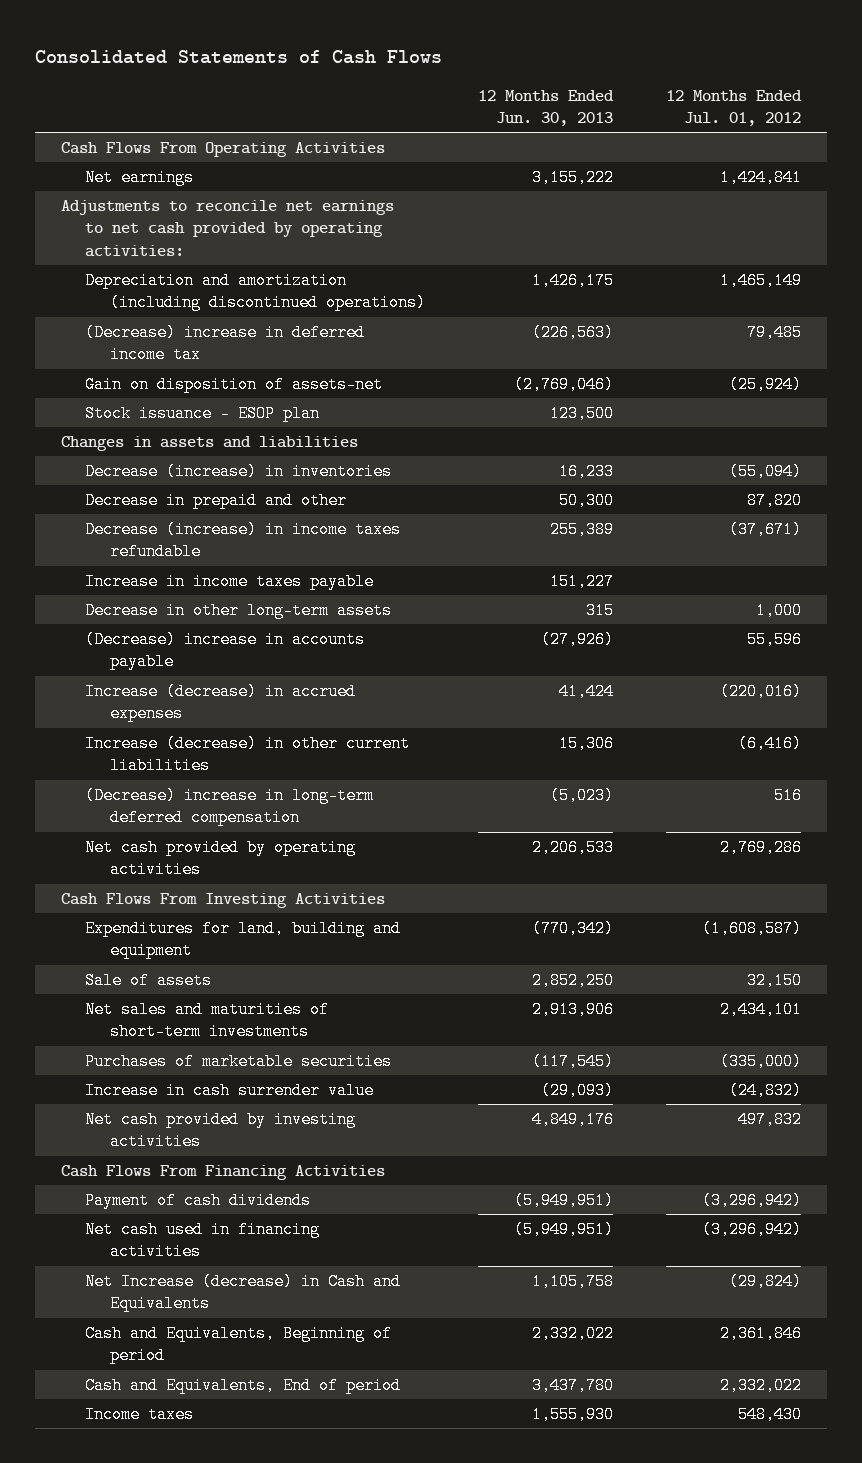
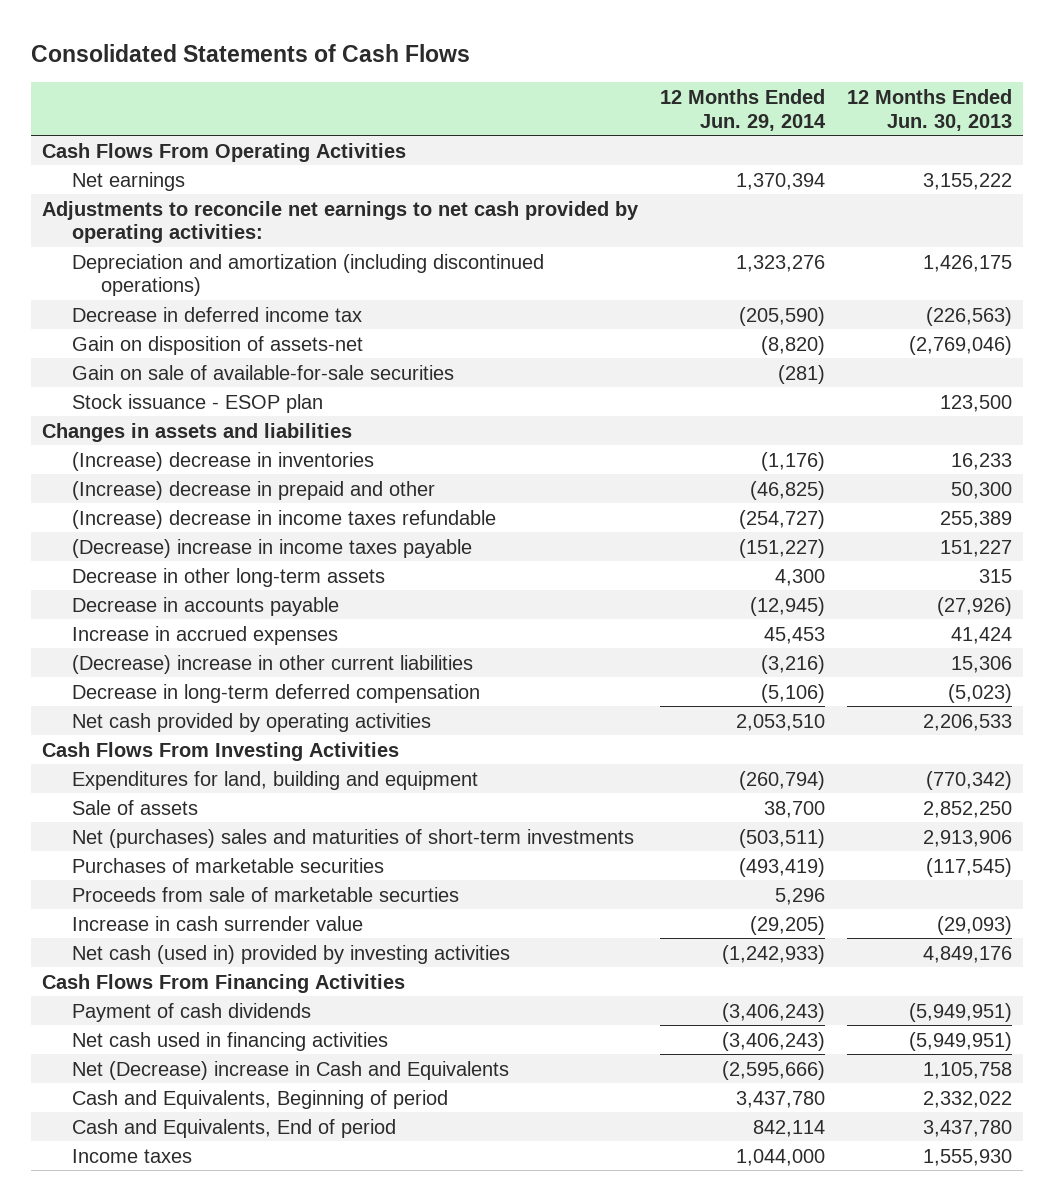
- | 12 Months Ended Jun. 30, 2013 | 12 Months Ended Jul. 01, 2012
+ | 12 Months Ended Jun. 29, 2014 | 12 Months Ended Jun. 30, 2013
- (Decrease) increase in deferred income tax | (226,563) | 79,485
+ Decrease in deferred income tax | (205,590) | (226,563)
+ Gain on sale of available-for-sale securities | (281) |
- Decrease (increase) in inventories | 16,233 | (55,094)
- Decrease in prepaid and other | 50,300 | 87,820
- Decrease (increase) in income taxes refundable | 255,389 | (37,671)
- Increase in income taxes payable | 151,227 |
+ (Increase) decrease in inventories | (1,176) | 16,233
+ (Increase) decrease in prepaid and other | (46,825) | 50,300
+ (Increase) decrease in income taxes refundable | (254,727) | 255,389
+ (Decrease) increase in income taxes payable | (151,227) | 151,227
- (Decrease) increase in accounts payable | (27,926) | 55,596
- Increase (decrease) in accrued expenses | 41,424 | (220,016)
- Increase (decrease) in other current liabilities | 15,306 | (6,416)
- (Decrease) increase in long-term deferred compensation | (5,023) | 516
+ Decrease in accounts payable | (12,945) | (27,926)
+ Increase in accrued expenses | 45,453 | 41,424
+ (Decrease) increase in other current liabilities | (3,216) | 15,306
+ Decrease in long-term deferred compensation | (5,106) | (5,023)
- Net sales and maturities of short-term investments | 2,913,906 | 2,434,101
+ Net (purchases) sales and maturities of short-term investments | (503,511) | 2,913,906
+ Proceeds from sale of marketable securties | 5,296 |
- Net cash provided by investing activities | 4,849,176 | 497,832
+ Net cash (used in) provided by investing activities | (1,242,933) | 4,849,176
- Net Increase (decrease) in Cash and Equivalents | 1,105,758 | (29,824)
+ Net (Decrease) increase in Cash and Equivalents | (2,595,666) | 1,105,758

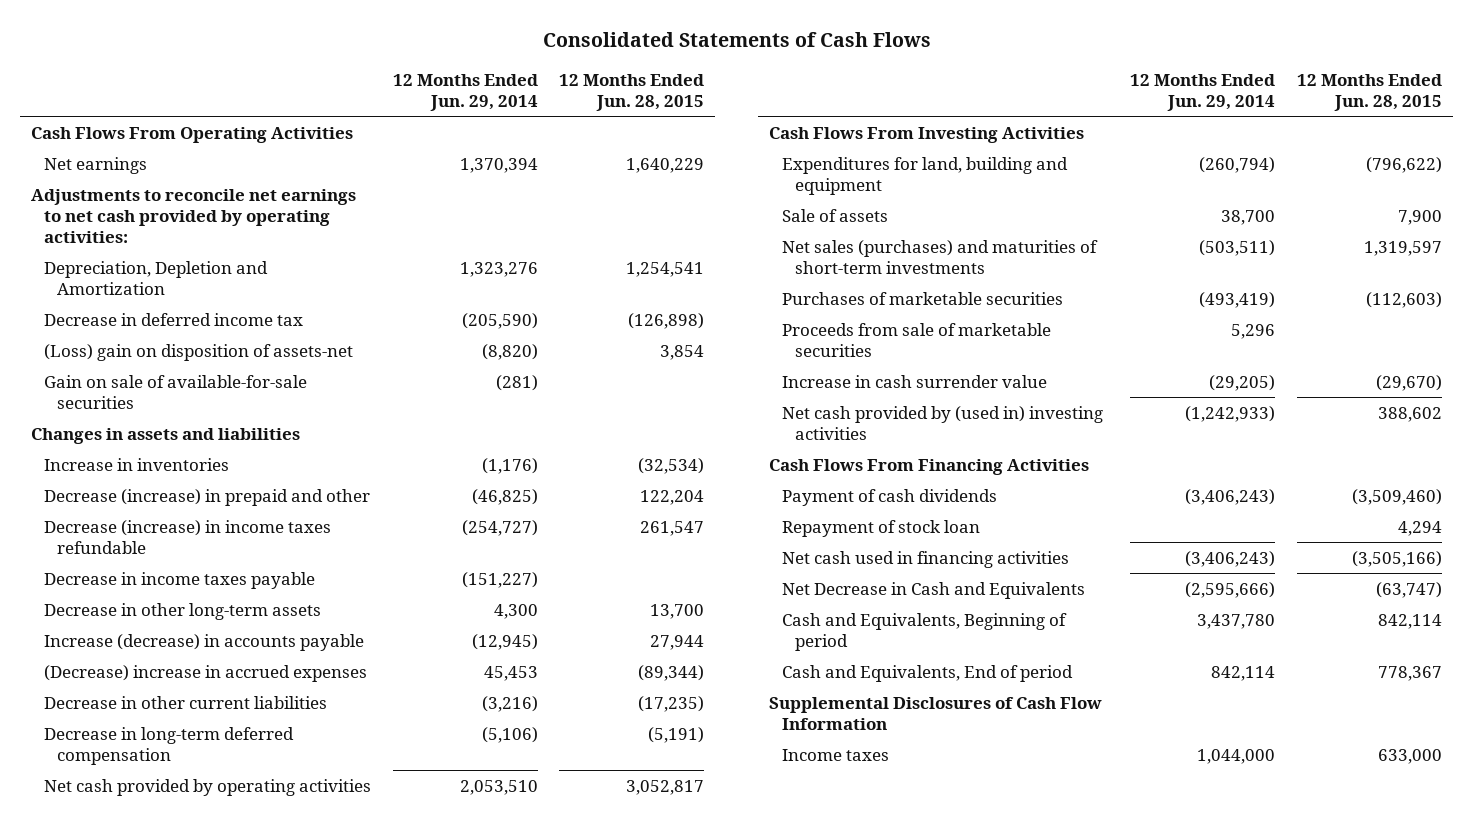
- | 12 Months Ended Jun. 29, 2014 | 12 Months Ended Jun. 30, 2013
+ | 12 Months Ended Jun. 29, 2014 | 12 Months Ended Jun. 28, 2015
- Depreciation and amortization (including discontinued operations) | 1,323,276 | 1,426,175
+ Depreciation, Depletion and Amortization | 1,323,276 | 1,254,541
- Gain on disposition of assets-net | (8,820) | (2,769,046)
+ (Loss) gain on disposition of assets-net | (8,820) | 3,854
- Stock issuance - ESOP plan | | 123,500
- (Increase) decrease in inventories | (1,176) | 16,233
- (Increase) decrease in prepaid and other | (46,825) | 50,300
- (Increase) decrease in income taxes refundable | (254,727) | 255,389
- (Decrease) increase in income taxes payable | (151,227) | 151,227
+ Increase in inventories | (1,176) | (32,534)
+ Decrease (increase) in prepaid and other | (46,825) | 122,204
+ Decrease (increase) in income taxes refundable | (254,727) | 261,547
+ Decrease in income taxes payable | (151,227) |
- Decrease in accounts payable | (12,945) | (27,926)
- Increase in accrued expenses | 45,453 | 41,424
- (Decrease) increase in other current liabilities | (3,216) | 15,306
+ Increase (decrease) in accounts payable | (12,945) | 27,944
+ (Decrease) increase in accrued expenses | 45,453 | (89,344)
+ Decrease in other current liabilities | (3,216) | (17,235)
- Net (purchases) sales and maturities of short-term investments | (503,511) | 2,913,906
+ Net sales (purchases) and maturities of short-term investments | (503,511) | 1,319,597
- Proceeds from sale of marketable securties | 5,296 |
+ Proceeds from sale of marketable securities | 5,296 |
- Net cash (used in) provided by investing activities | (1,242,933) | 4,849,176
+ Net cash provided by (used in) investing activities | (1,242,933) | 388,602
+ Repayment of stock loan | | 4,294
- Net (Decrease) increase in Cash and Equivalents | (2,595,666) | 1,105,758
+ Net Decrease in Cash and Equivalents | (2,595,666) | (63,747)
+ Supplemental Disclosures of Cash Flow Information

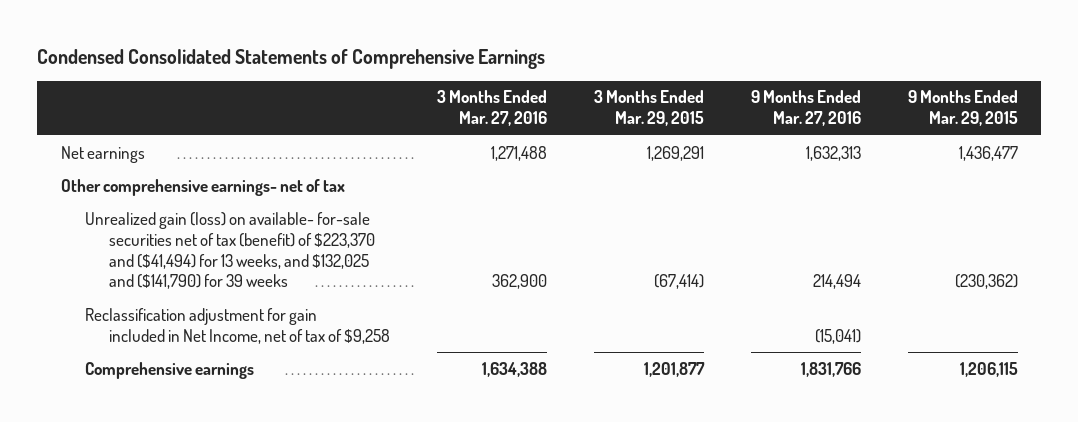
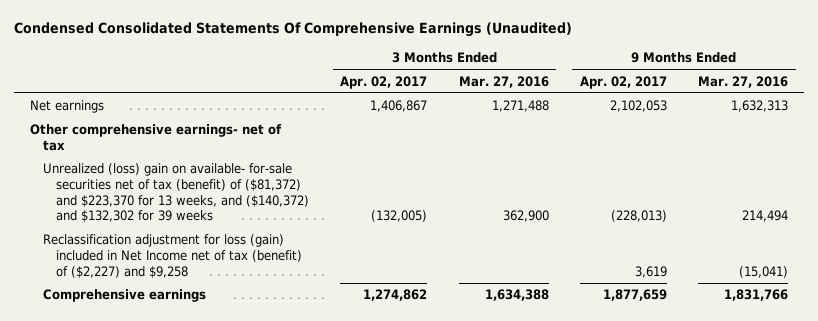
- Condensed Consolidated Statements of Comprehensive Earnings
+ Condensed Consolidated Statements Of Comprehensive Earnings (Unaudited)
- | 3 Months Ended Mar. 27, 2016 | 3 Months Ended Mar. 29, 2015 | 9 Months Ended Mar. 27, 2016 | 9 Months Ended Mar. 29, 2015
+ | 3 Months Ended Apr. 02, 2017 | 3 Months Ended Mar. 27, 2016 | 9 Months Ended Apr. 02, 2017 | 9 Months Ended Mar. 27, 2016
- Unrealized gain (loss) on available- for-sale securities net of tax (benefit) of $223,370 and ($41,494) for 13 weeks, and $132,025 and ($141,790) for 39 weeks | 362,900 | (67,414) | 214,494 | (230,362)
- Reclassification adjustment for gain included in Net Income, net of tax of $9,258 | | | (15,041) |
+ Unrealized (loss) gain on available- for-sale securities net of tax (benefit) of ($81,372) and $223,370 for 13 weeks, and ($140,372) and $132,302 for 39 weeks | (132,005) | 362,900 | (228,013) | 214,494
+ Reclassification adjustment for loss (gain) included in Net Income net of tax (benefit) of ($2,227) and $9,258 | | | 3,619 | (15,041)

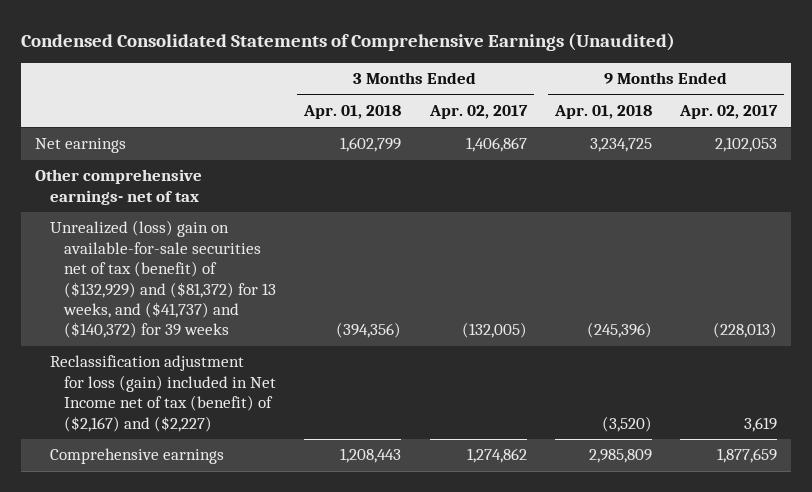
- Condensed Consolidated Statements Of Comprehensive Earnings (Unaudited)
+ Condensed Consolidated Statements of Comprehensive Earnings (Unaudited)
- | 3 Months Ended Apr. 02, 2017 | 3 Months Ended Mar. 27, 2016 | 9 Months Ended Apr. 02, 2017 | 9 Months Ended Mar. 27, 2016
+ | 3 Months Ended Apr. 01, 2018 | 3 Months Ended Apr. 02, 2017 | 9 Months Ended Apr. 01, 2018 | 9 Months Ended Apr. 02, 2017
- Unrealized (loss) gain on available- for-sale securities net of tax (benefit) of ($81,372) and $223,370 for 13 weeks, and ($140,372) and $132,302 for 39 weeks | (132,005) | 362,900 | (228,013) | 214,494
- Reclassification adjustment for loss (gain) included in Net Income net of tax (benefit) of ($2,227) and $9,258 | | | 3,619 | (15,041)
+ Unrealized (loss) gain on available-for-sale securities net of tax (benefit) of ($132,929) and ($81,372) for 13 weeks, and ($41,737) and ($140,372) for 39 weeks | (394,356) | (132,005) | (245,396) | (228,013)
+ Reclassification adjustment for loss (gain) included in Net Income net of tax (benefit) of ($2,167) and ($2,227) | | | (3,520) | 3,619

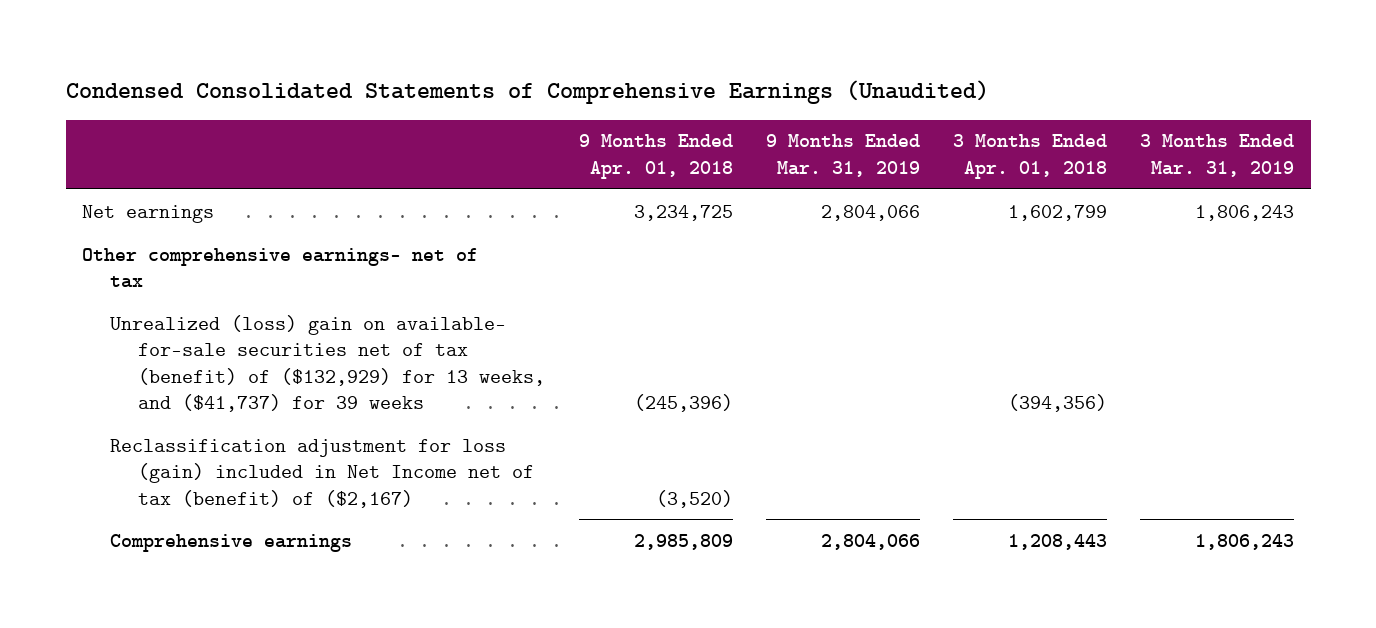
- | 3 Months Ended Apr. 01, 2018 | 3 Months Ended Apr. 02, 2017 | 9 Months Ended Apr. 01, 2018 | 9 Months Ended Apr. 02, 2017
+ | 9 Months Ended Apr. 01, 2018 | 9 Months Ended Mar. 31, 2019 | 3 Months Ended Apr. 01, 2018 | 3 Months Ended Mar. 31, 2019
- Unrealized (loss) gain on available-for-sale securities net of tax (benefit) of ($132,929) and ($81,372) for 13 weeks, and ($41,737) and ($140,372) for 39 weeks | (394,356) | (132,005) | (245,396) | (228,013)
- Reclassification adjustment for loss (gain) included in Net Income net of tax (benefit) of ($2,167) and ($2,227) | | | (3,520) | 3,619
+ Unrealized (loss) gain on available- for-sale securities net of tax (benefit) of ($132,929) for 13 weeks, and ($41,737) for 39 weeks | (245,396) | | (394,356) |
+ Reclassification adjustment for loss (gain) included in Net Income net of tax (benefit) of ($2,167) | (3,520) | | |

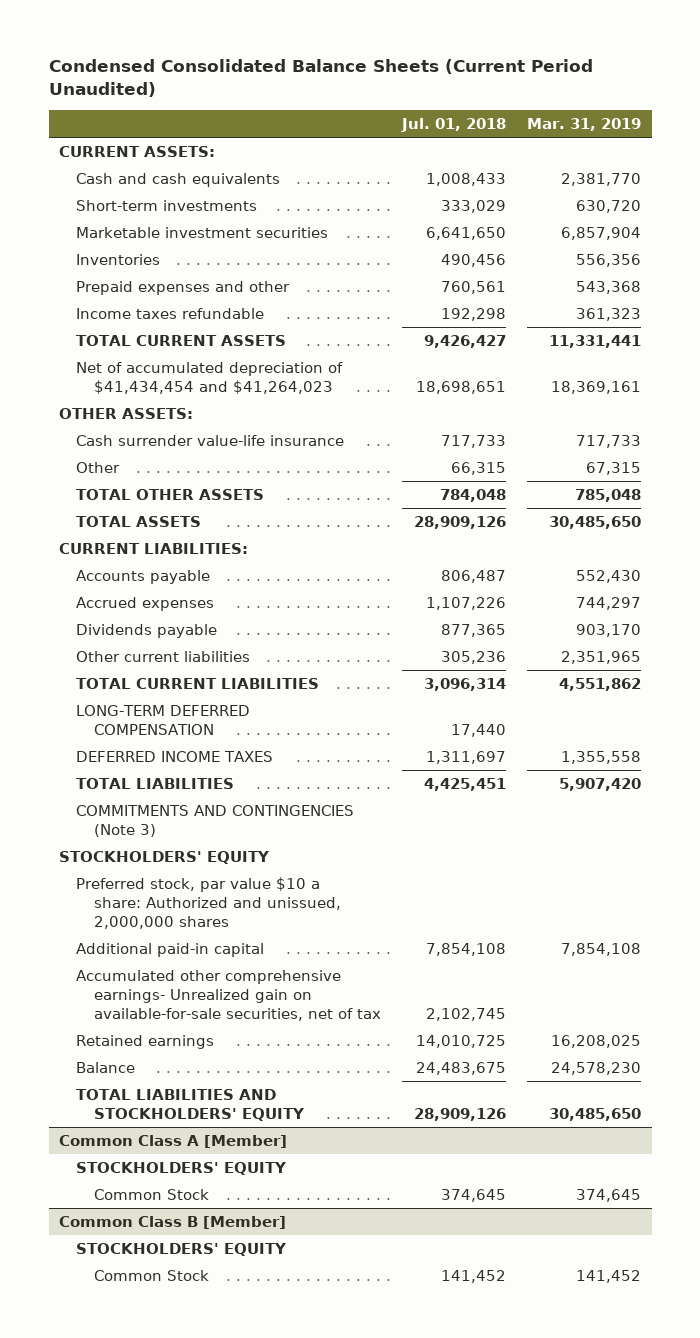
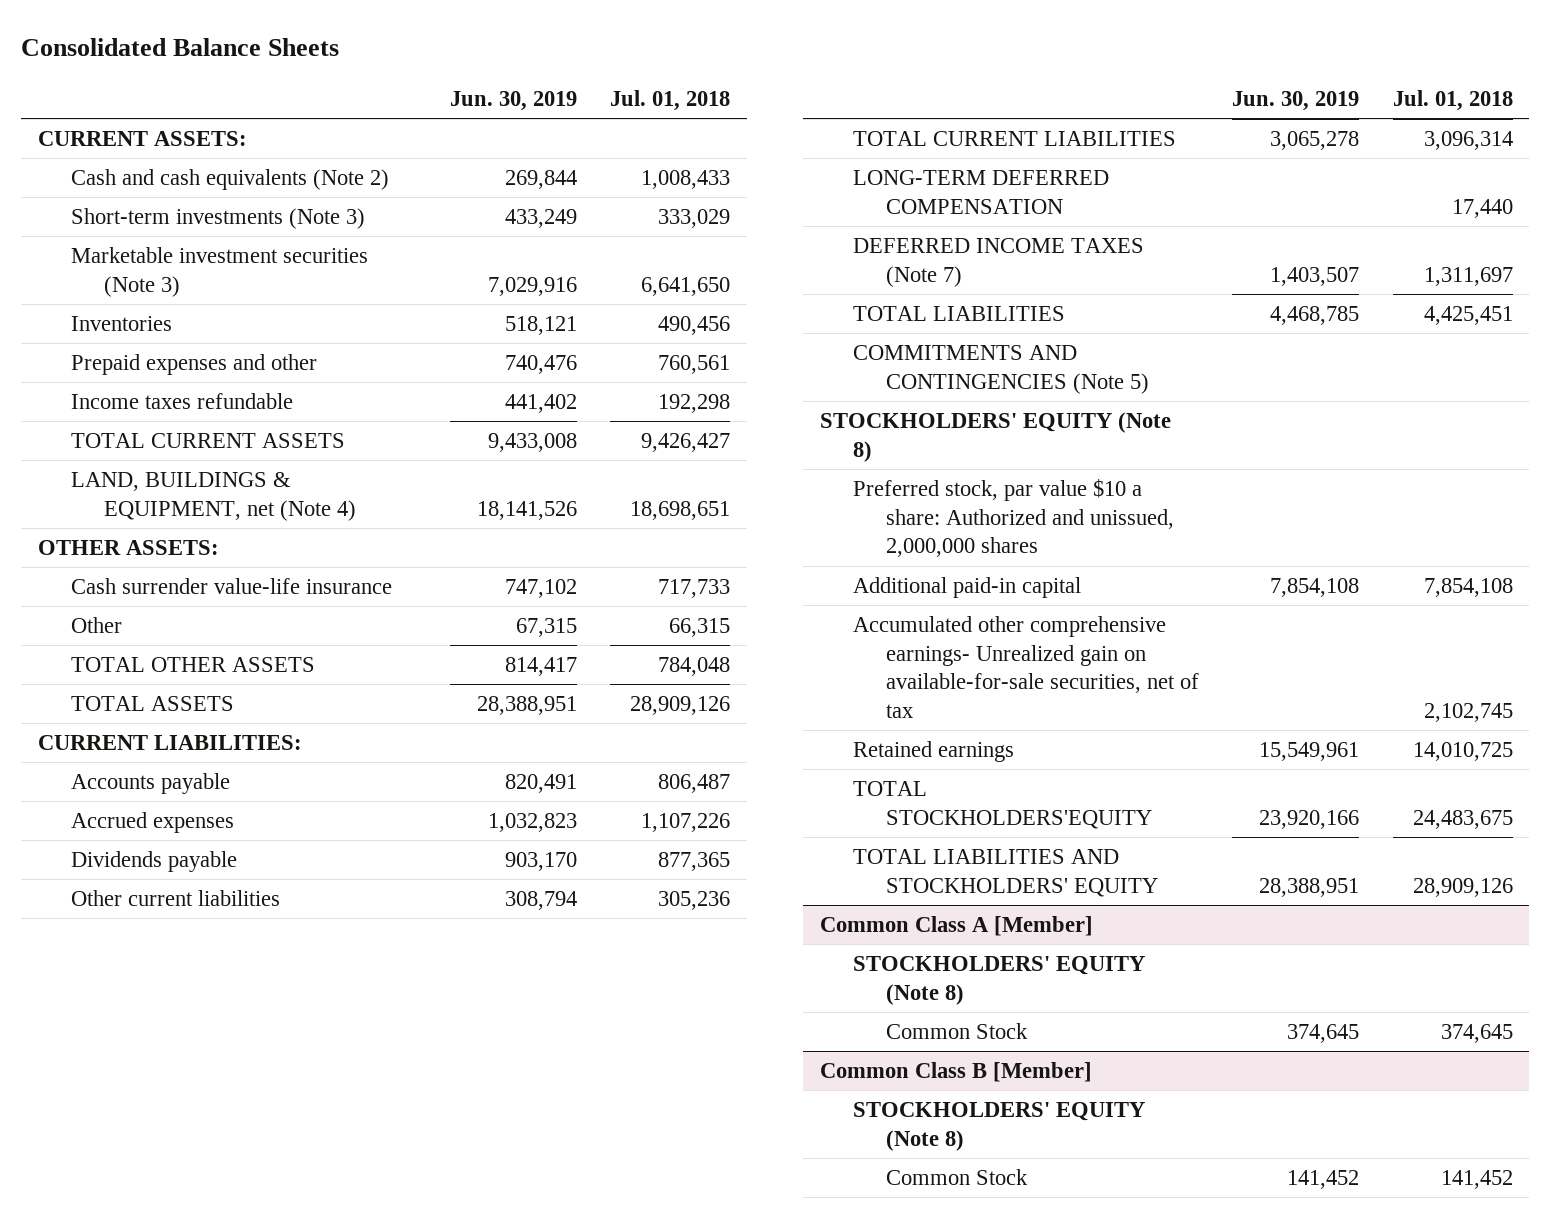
- Condensed Consolidated Balance Sheets (Current Period Unaudited)
+ Consolidated Balance Sheets
- | Jul. 01, 2018 | Mar. 31, 2019
+ | Jun. 30, 2019 | Jul. 01, 2018
- Cash and cash equivalents | 1,008,433 | 2,381,770
- Short-term investments | 333,029 | 630,720
- Marketable investment securities | 6,641,650 | 6,857,904
+ Cash and cash equivalents (Note 2) | 269,844 | 1,008,433
+ Short-term investments (Note 3) | 433,249 | 333,029
+ Marketable investment securities (Note 3) | 7,029,916 | 6,641,650
- Net of accumulated depreciation of $41,434,454 and $41,264,023 | 18,698,651 | 18,369,161
+ LAND, BUILDINGS & EQUIPMENT, net (Note 4) | 18,141,526 | 18,698,651
- DEFERRED INCOME TAXES | 1,311,697 | 1,355,558
+ DEFERRED INCOME TAXES (Note 7) | 1,403,507 | 1,311,697
- COMMITMENTS AND CONTINGENCIES (Note 3)
- STOCKHOLDERS' EQUITY
+ COMMITMENTS AND CONTINGENCIES (Note 5)
+ STOCKHOLDERS' EQUITY (Note 8)
- Balance | 24,483,675 | 24,578,230
+ TOTAL STOCKHOLDERS'EQUITY | 23,920,166 | 24,483,675
@ Common Class A [Member]
- STOCKHOLDERS' EQUITY
+ STOCKHOLDERS' EQUITY (Note 8)
@ Common Class B [Member]
- STOCKHOLDERS' EQUITY
+ STOCKHOLDERS' EQUITY (Note 8)

